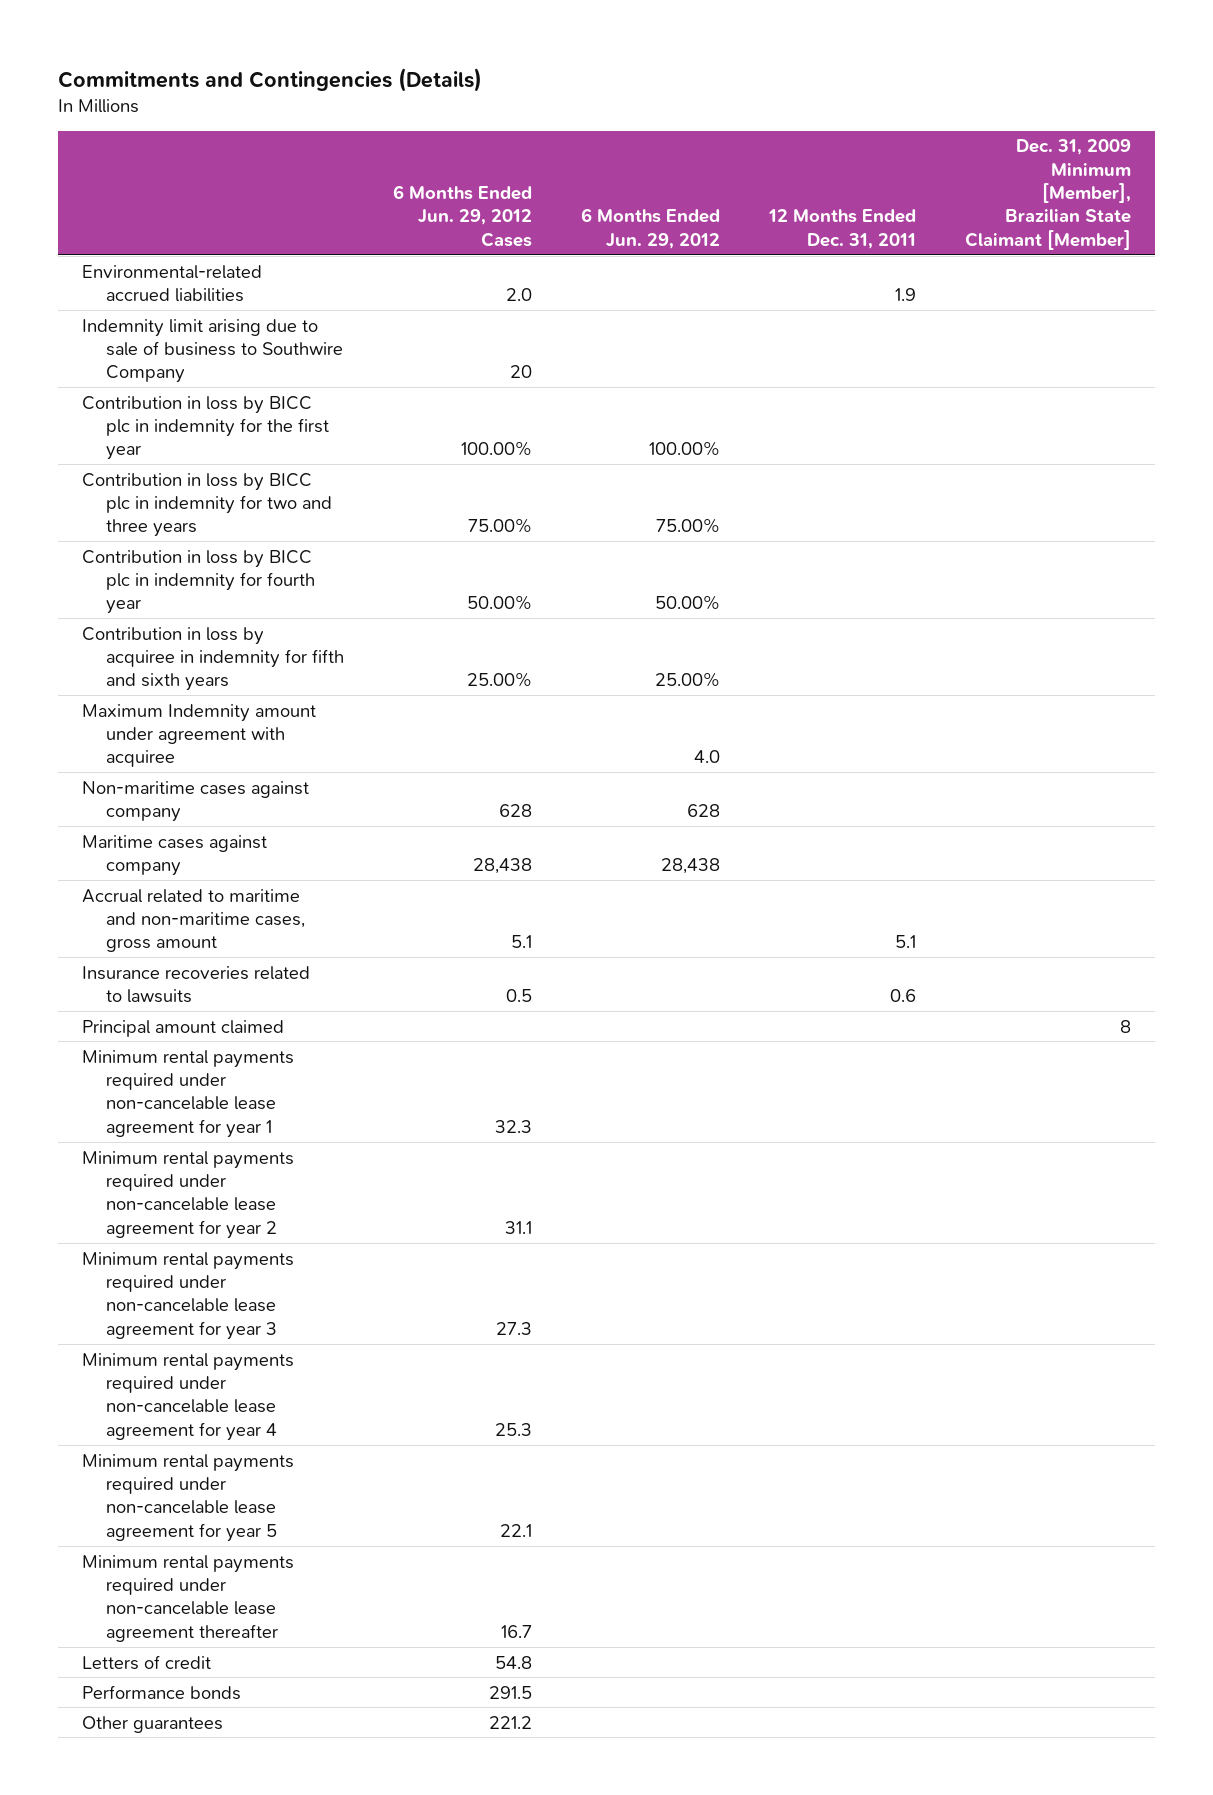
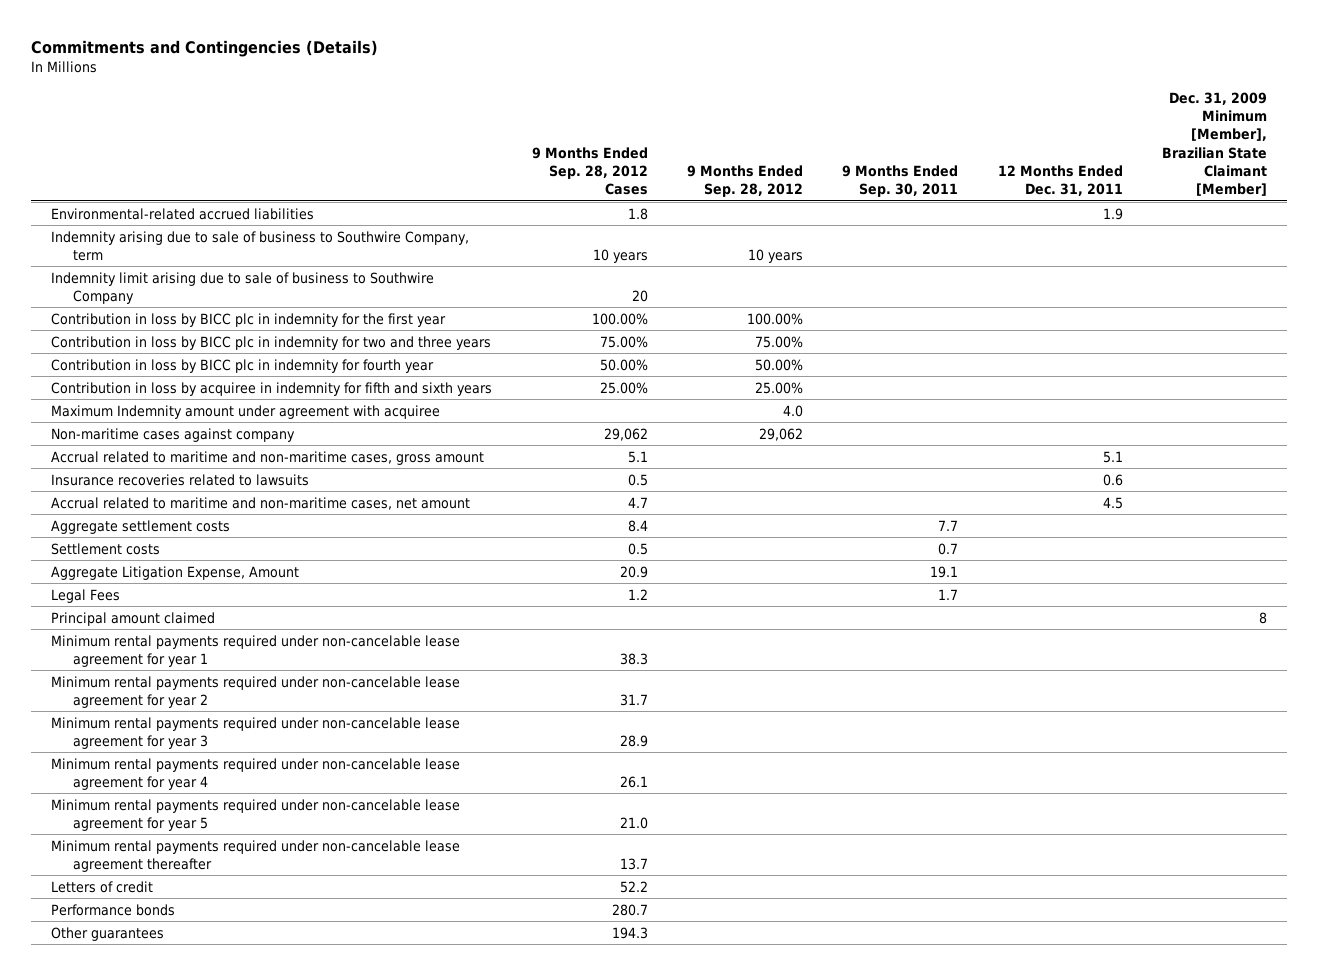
- | 6 Months Ended Jun. 29, 2012 Cases | 6 Months Ended Jun. 29, 2012 | 12 Months Ended Dec. 31, 2011 | Dec. 31, 2009 Minimum [Member], Brazilian State Claimant [Member]
+ | 9 Months Ended Sep. 28, 2012 Cases | 9 Months Ended Sep. 28, 2012 | 9 Months Ended Sep. 30, 2011 | 12 Months Ended Dec. 31, 2011 | Dec. 31, 2009 Minimum [Member], Brazilian State Claimant [Member]
+ Indemnity arising due to sale of business to Southwire Company, term | 10 years | 10 years | | |
- Maritime cases against company | 28,438 | 28,438 | |
+ Accrual related to maritime and non-maritime cases, net amount | 4.7 | | | 4.5 |
+ Aggregate settlement costs | 8.4 | | 7.7 | |
+ Settlement costs | 0.5 | | 0.7 | |
+ Aggregate Litigation Expense, Amount | 20.9 | | 19.1 | |
+ Legal Fees | 1.2 | | 1.7 | |

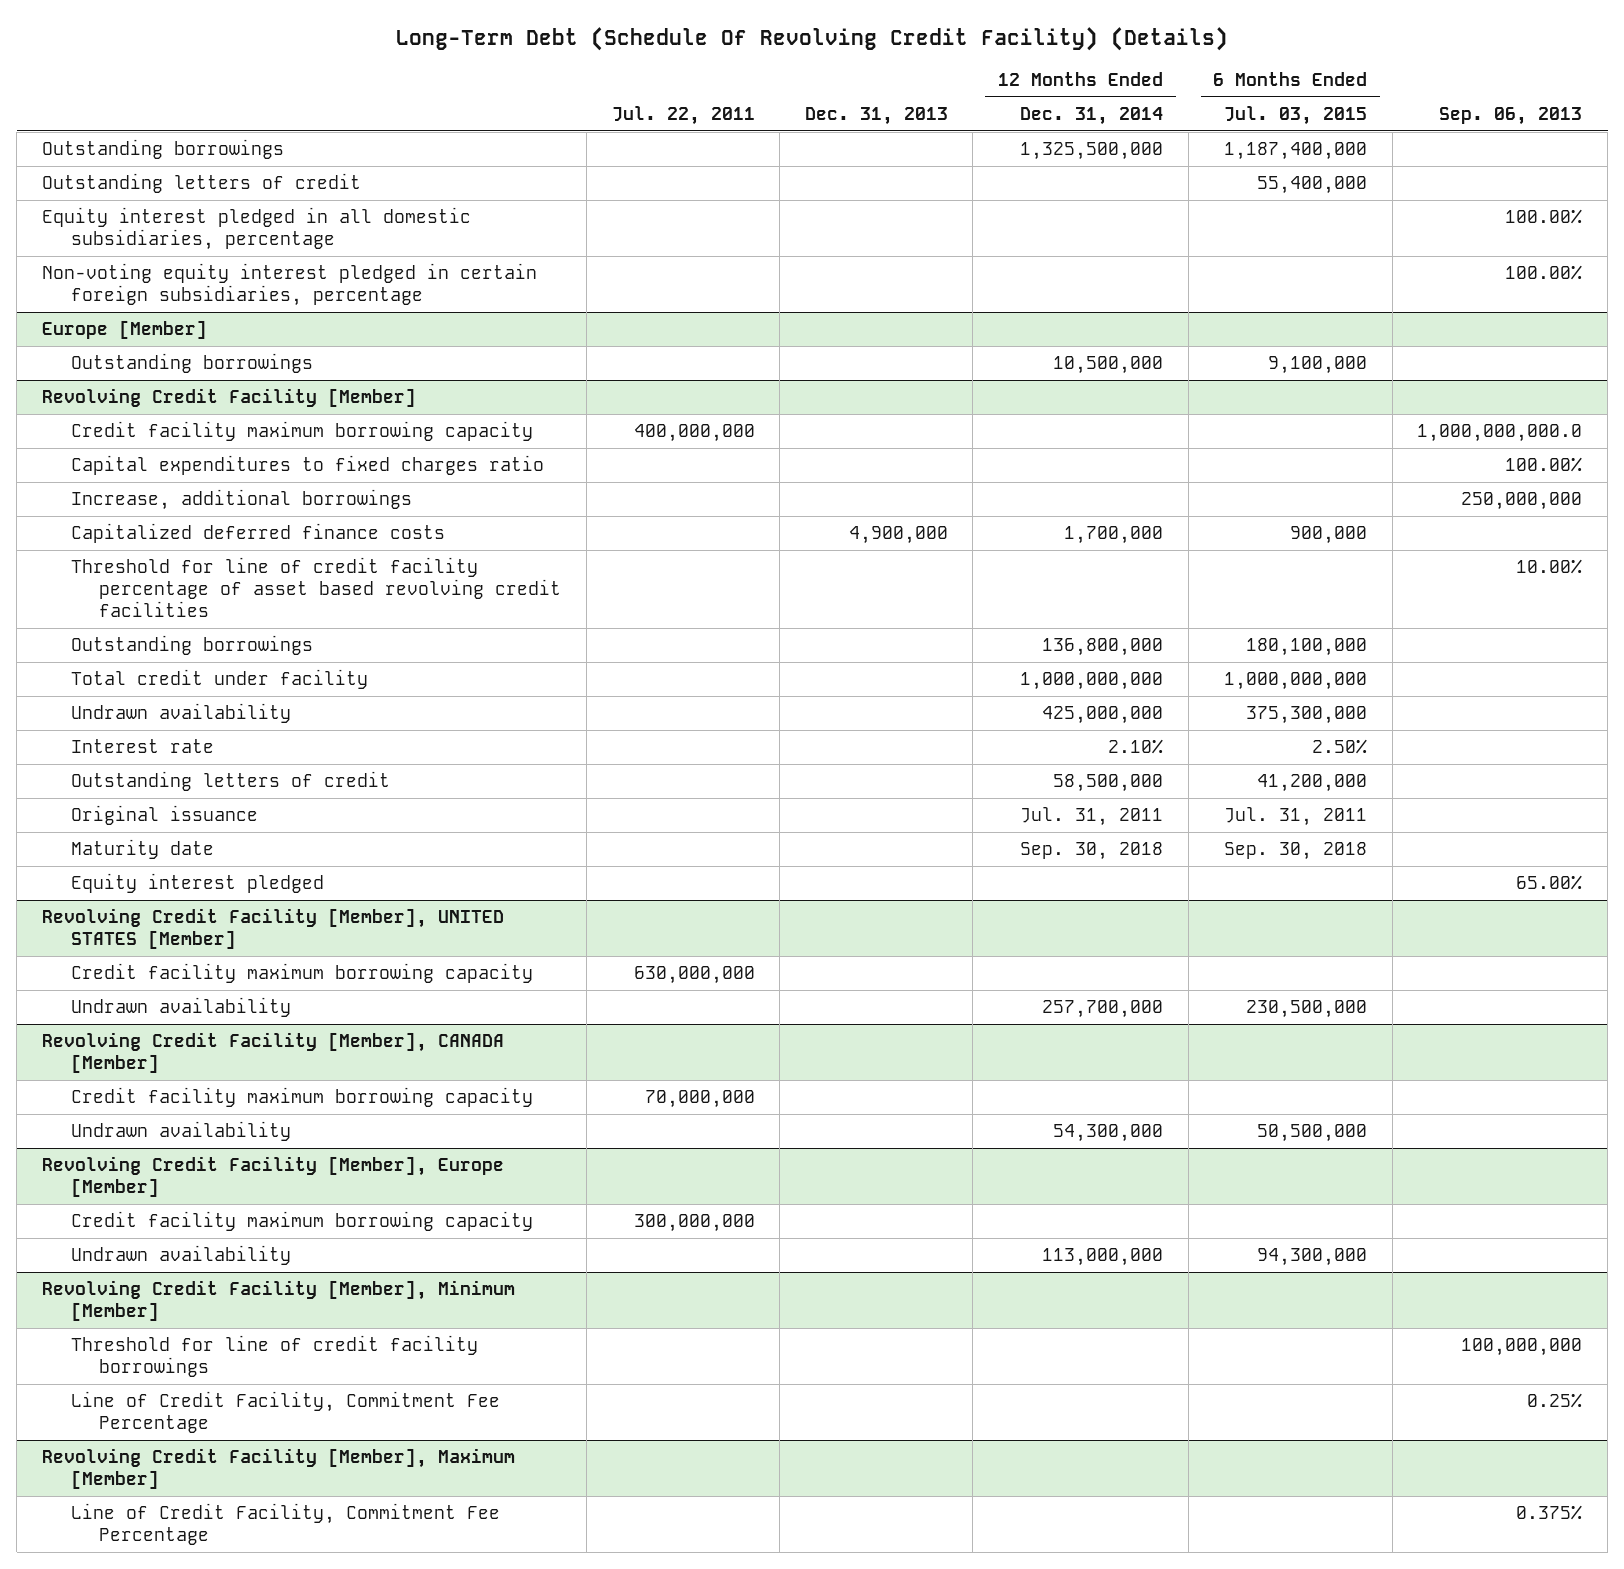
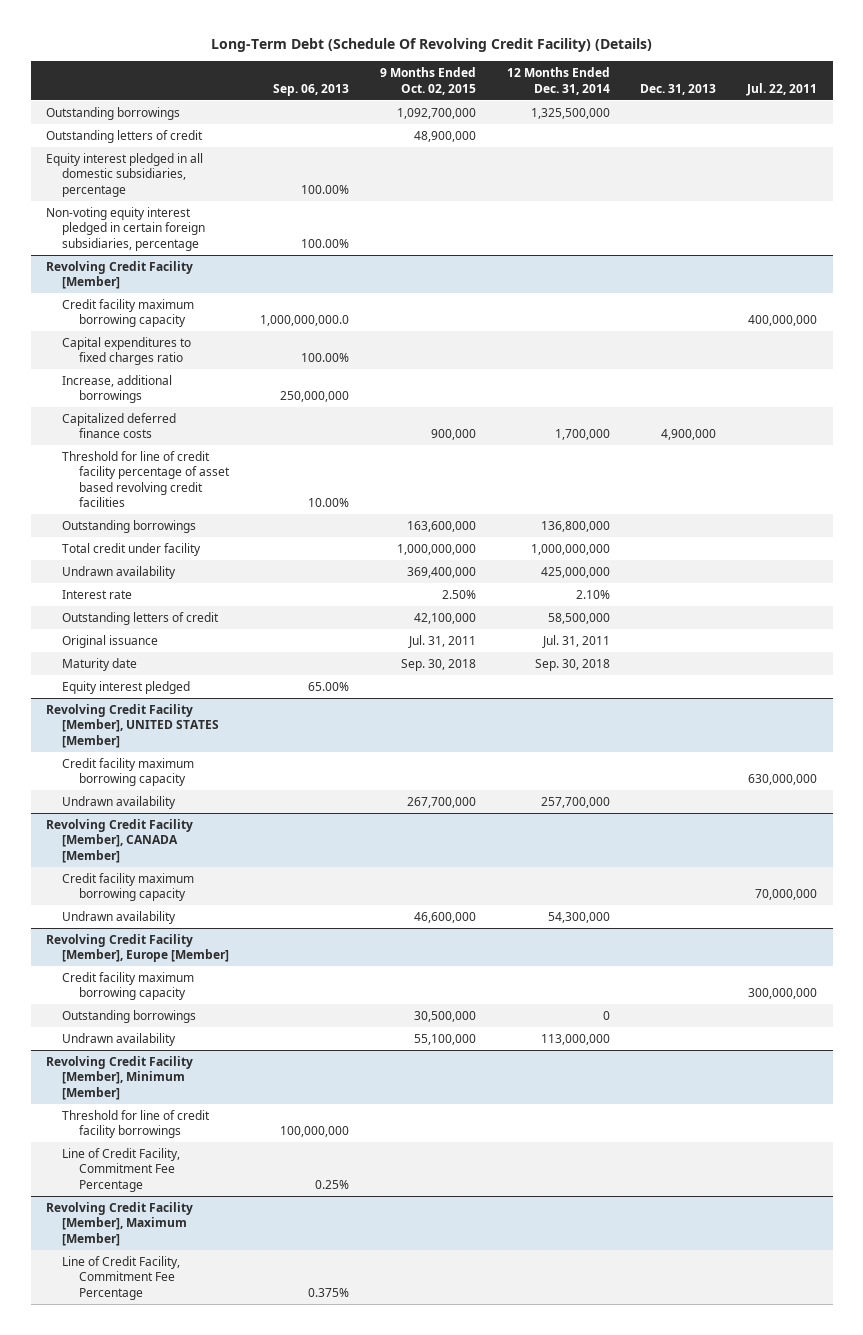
- | Jul. 22, 2011 | Dec. 31, 2013 | 12 Months Ended Dec. 31, 2014 | 6 Months Ended Jul. 03, 2015 | Sep. 06, 2013
+ | Sep. 06, 2013 | 9 Months Ended Oct. 02, 2015 | 12 Months Ended Dec. 31, 2014 | Dec. 31, 2013 | Jul. 22, 2011
- Europe [Member]
- Outstanding borrowings | | | 10,500,000 | 9,100,000 |
@ Revolving Credit Facility [Member], Europe [Member]
+ Outstanding borrowings | | 30,500,000 | 0 | |

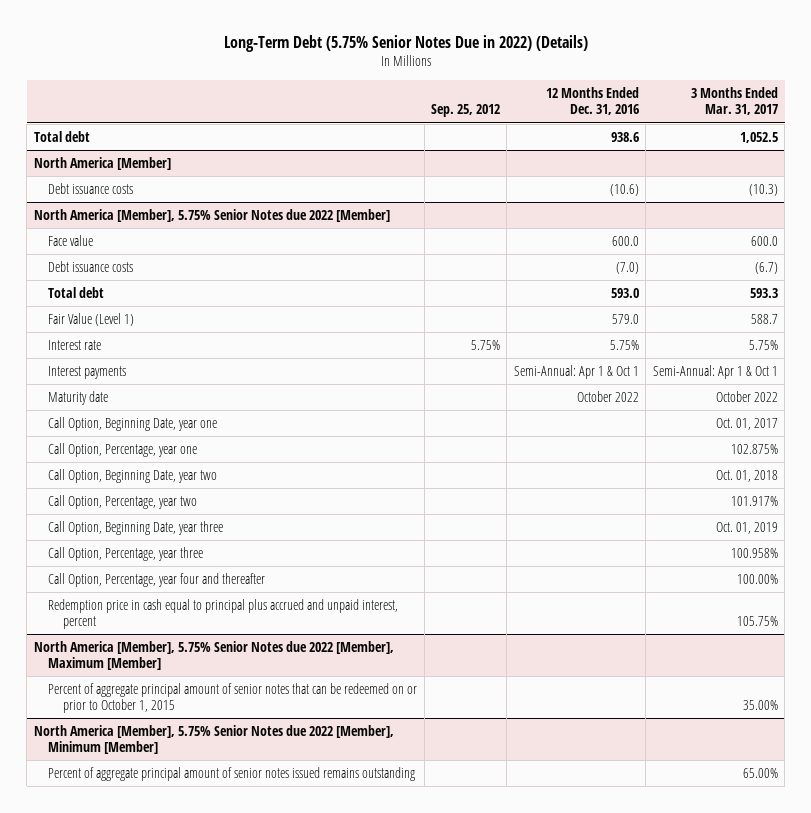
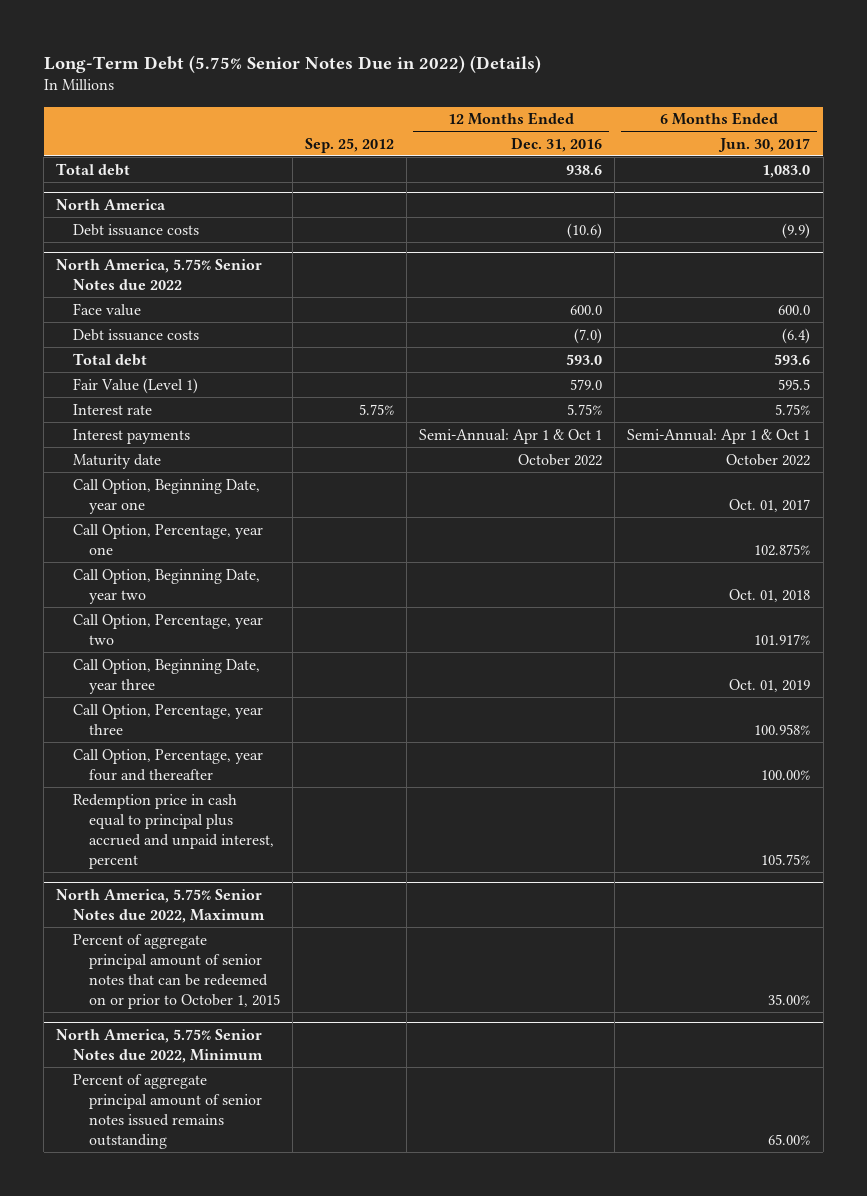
- | Sep. 25, 2012 | 12 Months Ended Dec. 31, 2016 | 3 Months Ended Mar. 31, 2017
+ | Sep. 25, 2012 | 12 Months Ended Dec. 31, 2016 | 6 Months Ended Jun. 30, 2017
- North America [Member]
+ North America
- North America [Member], 5.75% Senior Notes due 2022 [Member]
+ North America, 5.75% Senior Notes due 2022
- North America [Member], 5.75% Senior Notes due 2022 [Member], Maximum [Member]
+ North America, 5.75% Senior Notes due 2022, Maximum
- North America [Member], 5.75% Senior Notes due 2022 [Member], Minimum [Member]
+ North America, 5.75% Senior Notes due 2022, Minimum

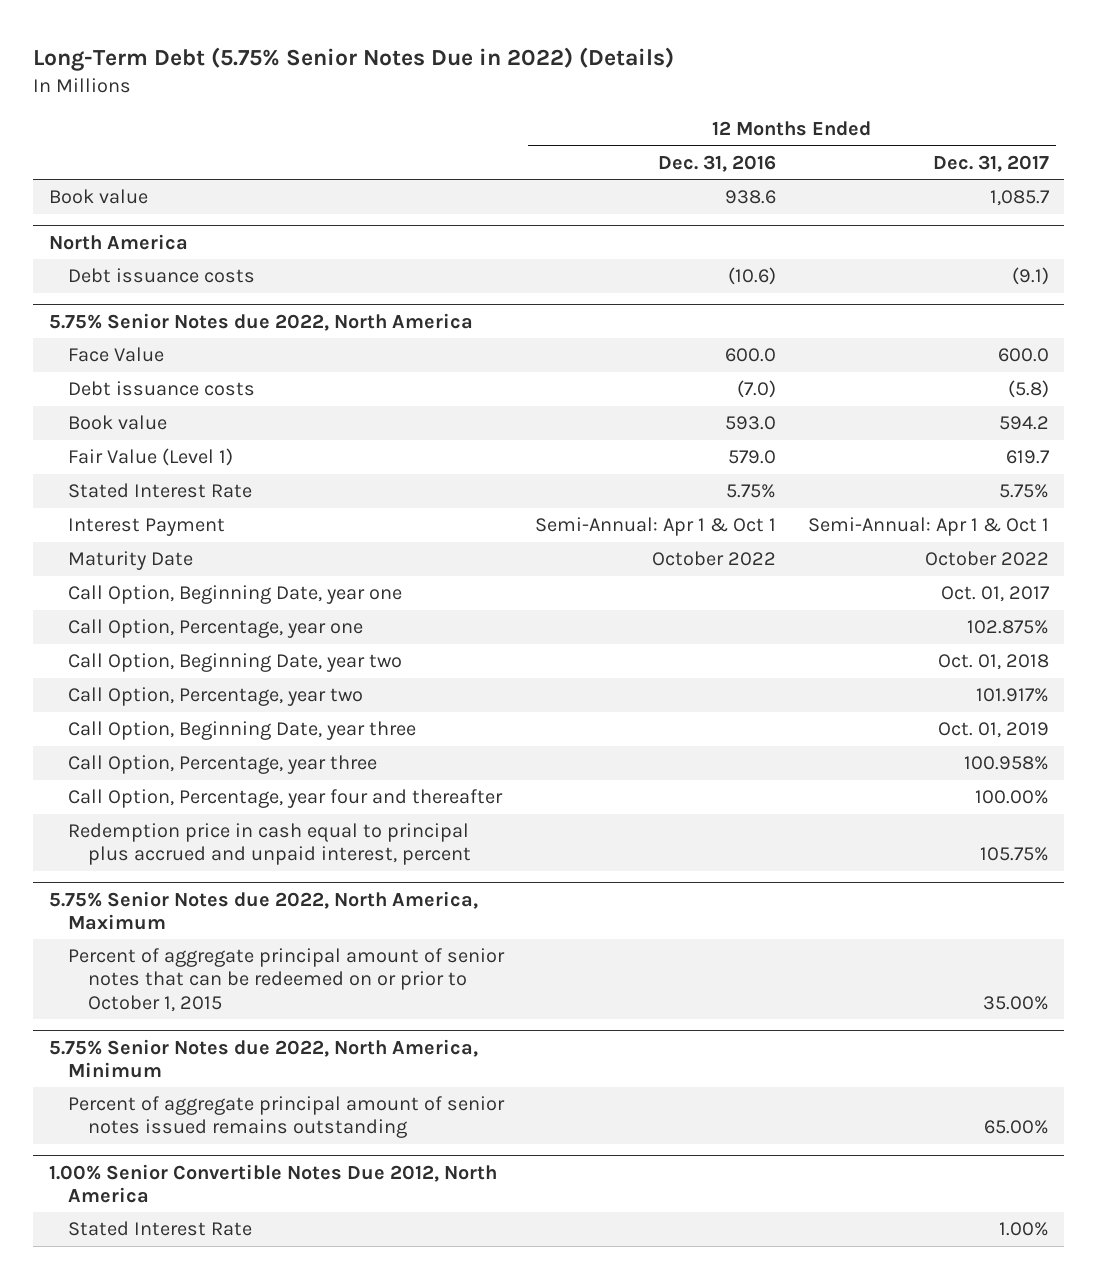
- | Sep. 25, 2012 | 12 Months Ended Dec. 31, 2016 | 6 Months Ended Jun. 30, 2017
+ | 12 Months Ended Dec. 31, 2016 | 12 Months Ended Dec. 31, 2017
- Total debt | | 938.6 | 1,083.0
+ Book value | 938.6 | 1,085.7
- North America, 5.75% Senior Notes due 2022
- Face value | | 600.0 | 600.0
+ 5.75% Senior Notes due 2022, North America
+ Face Value | 600.0 | 600.0
- Total debt | | 593.0 | 593.6
+ Book value | 593.0 | 594.2
- Interest rate | 5.75% | 5.75% | 5.75%
- Interest payments | | Semi-Annual: Apr 1 & Oct 1 | Semi-Annual: Apr 1 & Oct 1
- Maturity date | | October 2022 | October 2022
+ Stated Interest Rate | 5.75% | 5.75%
+ Interest Payment | Semi-Annual: Apr 1 & Oct 1 | Semi-Annual: Apr 1 & Oct 1
+ Maturity Date | October 2022 | October 2022
- North America, 5.75% Senior Notes due 2022, Maximum
+ 5.75% Senior Notes due 2022, North America, Maximum
- North America, 5.75% Senior Notes due 2022, Minimum
+ 5.75% Senior Notes due 2022, North America, Minimum
+ 1.00% Senior Convertible Notes Due 2012, North America
+ Stated Interest Rate | | 1.00%

